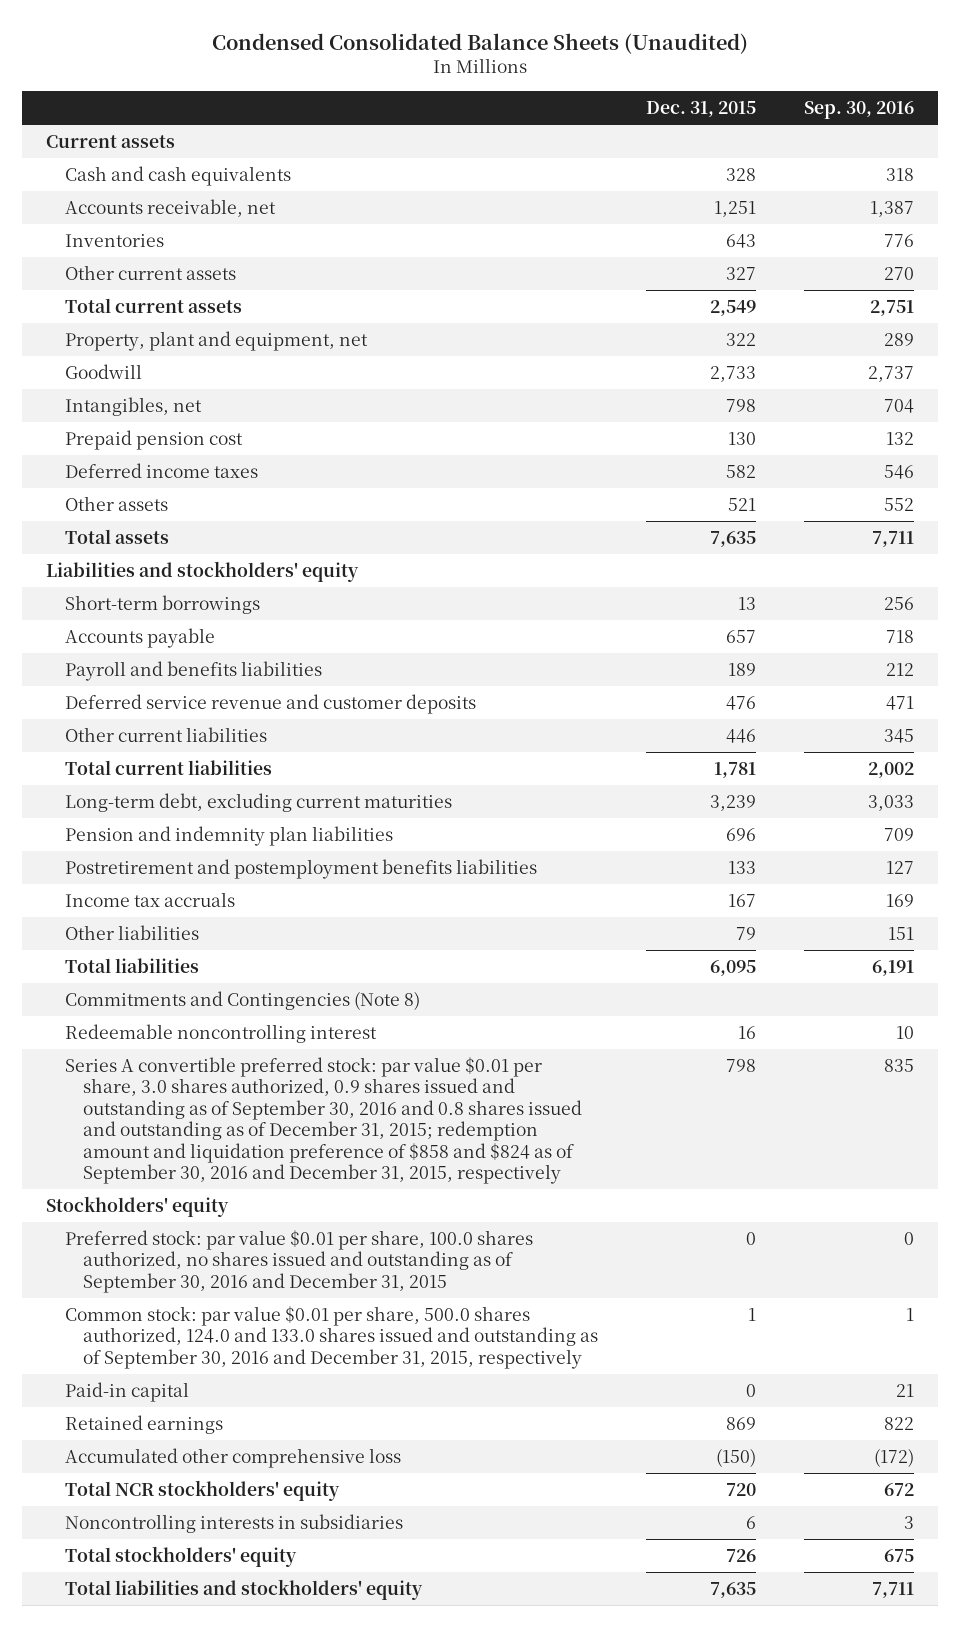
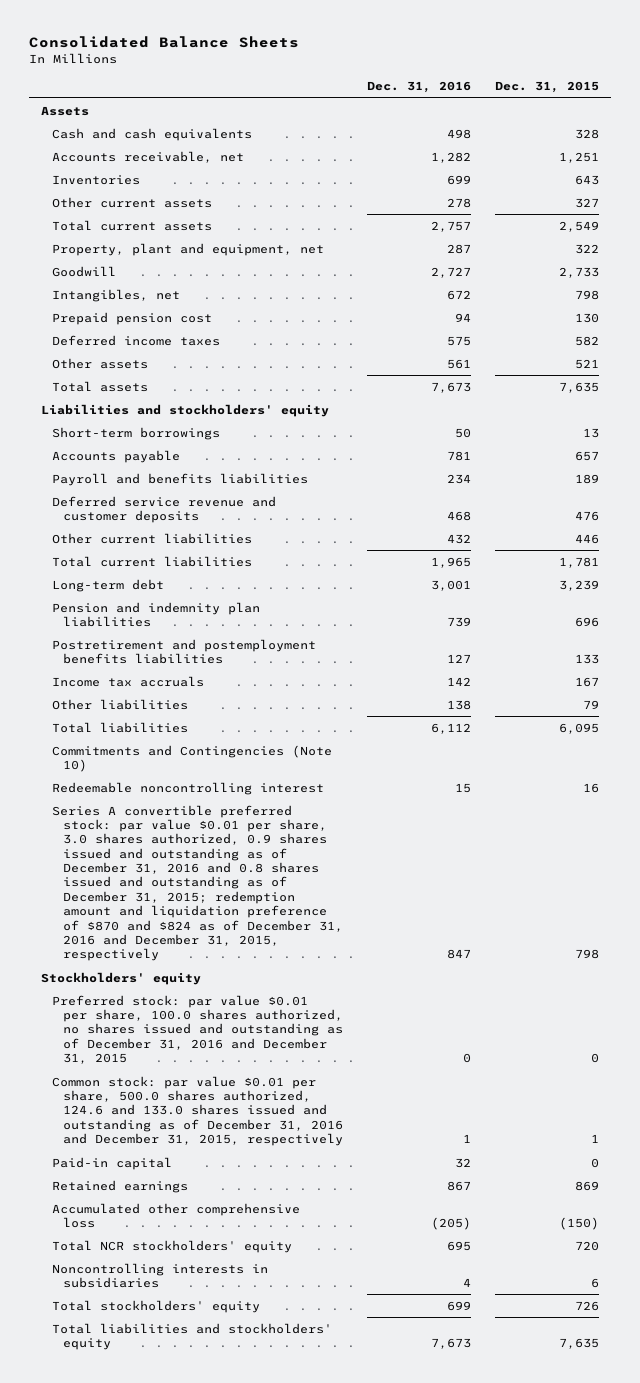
- Condensed Consolidated Balance Sheets (Unaudited)
+ Consolidated Balance Sheets
- | Dec. 31, 2015 | Sep. 30, 2016
+ | Dec. 31, 2016 | Dec. 31, 2015
- Current assets
+ Assets
- Long-term debt, excluding current maturities | 3,239 | 3,033
+ Long-term debt | 3,001 | 3,239
- Commitments and Contingencies (Note 8)
+ Commitments and Contingencies (Note 10)
- Series A convertible preferred stock: par value $0.01 per share, 3.0 shares authorized, 0.9 shares issued and outstanding as of September 30, 2016 and 0.8 shares issued and outstanding as of December 31, 2015; redemption amount and liquidation preference of $858 and $824 as of September 30, 2016 and December 31, 2015, respectively | 798 | 835
+ Series A convertible preferred stock: par value $0.01 per share, 3.0 shares authorized, 0.9 shares issued and outstanding as of December 31, 2016 and 0.8 shares issued and outstanding as of December 31, 2015; redemption amount and liquidation preference of $870 and $824 as of December 31, 2016 and December 31, 2015, respectively | 847 | 798
- Preferred stock: par value $0.01 per share, 100.0 shares authorized, no shares issued and outstanding as of September 30, 2016 and December 31, 2015 | 0 | 0
- Common stock: par value $0.01 per share, 500.0 shares authorized, 124.0 and 133.0 shares issued and outstanding as of September 30, 2016 and December 31, 2015, respectively | 1 | 1
+ Preferred stock: par value $0.01 per share, 100.0 shares authorized, no shares issued and outstanding as of December 31, 2016 and December 31, 2015 | 0 | 0
+ Common stock: par value $0.01 per share, 500.0 shares authorized, 124.6 and 133.0 shares issued and outstanding as of December 31, 2016 and December 31, 2015, respectively | 1 | 1

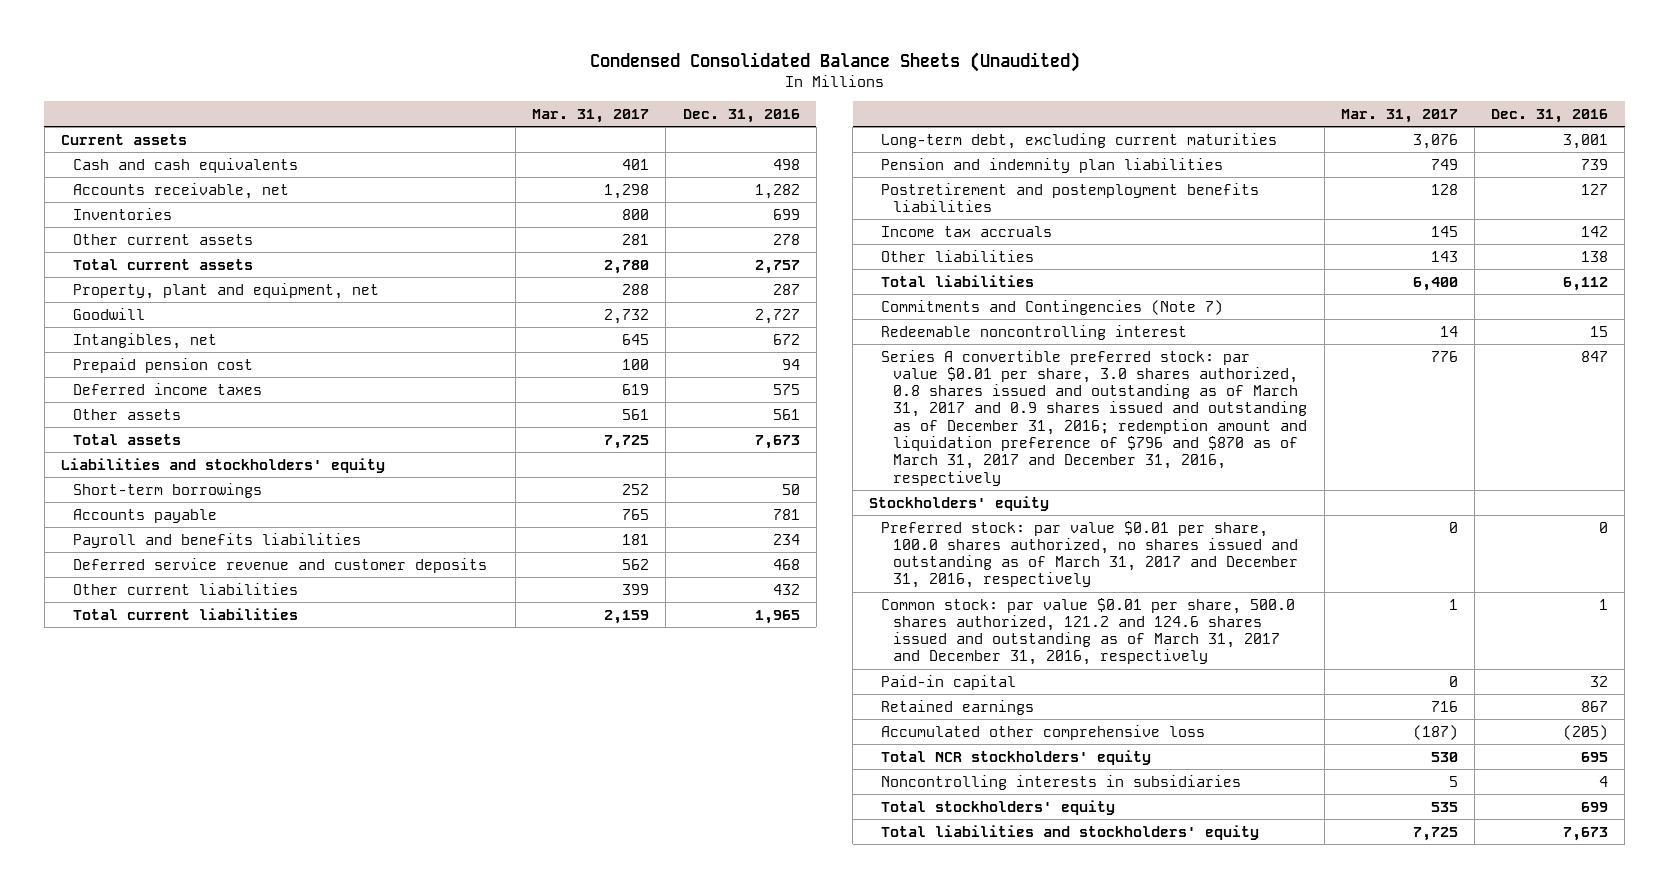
- Consolidated Balance Sheets
+ Condensed Consolidated Balance Sheets (Unaudited)
- | Dec. 31, 2016 | Dec. 31, 2015
+ | Mar. 31, 2017 | Dec. 31, 2016
- Assets
+ Current assets
- Long-term debt | 3,001 | 3,239
+ Long-term debt, excluding current maturities | 3,076 | 3,001
- Commitments and Contingencies (Note 10)
+ Commitments and Contingencies (Note 7)
- Series A convertible preferred stock: par value $0.01 per share, 3.0 shares authorized, 0.9 shares issued and outstanding as of December 31, 2016 and 0.8 shares issued and outstanding as of December 31, 2015; redemption amount and liquidation preference of $870 and $824 as of December 31, 2016 and December 31, 2015, respectively | 847 | 798
+ Series A convertible preferred stock: par value $0.01 per share, 3.0 shares authorized, 0.8 shares issued and outstanding as of March 31, 2017 and 0.9 shares issued and outstanding as of December 31, 2016; redemption amount and liquidation preference of $796 and $870 as of March 31, 2017 and December 31, 2016, respectively | 776 | 847
- Preferred stock: par value $0.01 per share, 100.0 shares authorized, no shares issued and outstanding as of December 31, 2016 and December 31, 2015 | 0 | 0
- Common stock: par value $0.01 per share, 500.0 shares authorized, 124.6 and 133.0 shares issued and outstanding as of December 31, 2016 and December 31, 2015, respectively | 1 | 1
+ Preferred stock: par value $0.01 per share, 100.0 shares authorized, no shares issued and outstanding as of March 31, 2017 and December 31, 2016, respectively | 0 | 0
+ Common stock: par value $0.01 per share, 500.0 shares authorized, 121.2 and 124.6 shares issued and outstanding as of March 31, 2017 and December 31, 2016, respectively | 1 | 1

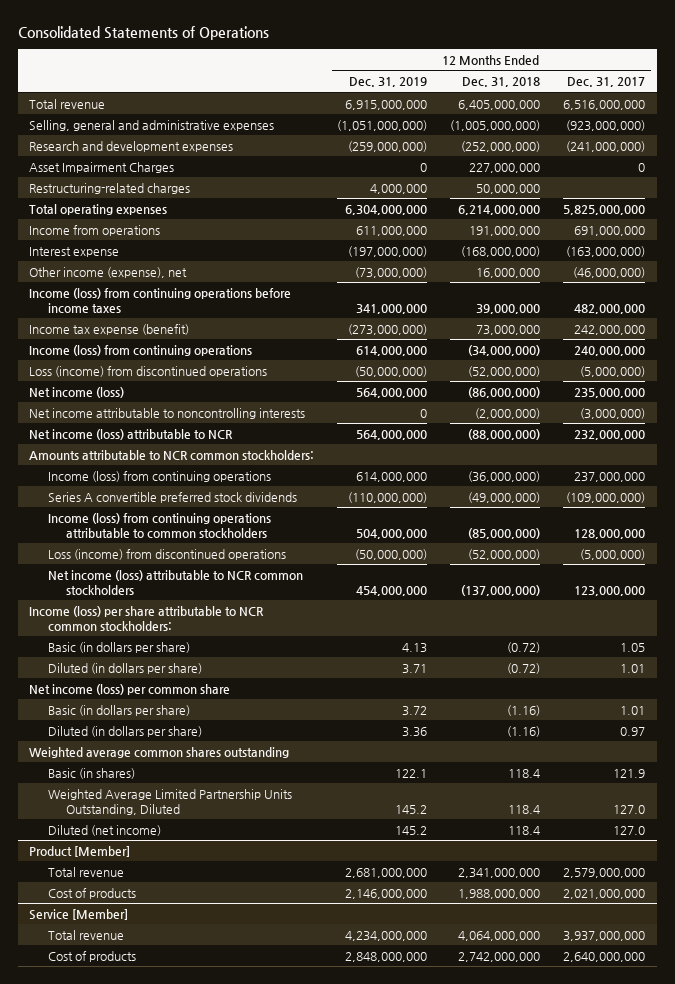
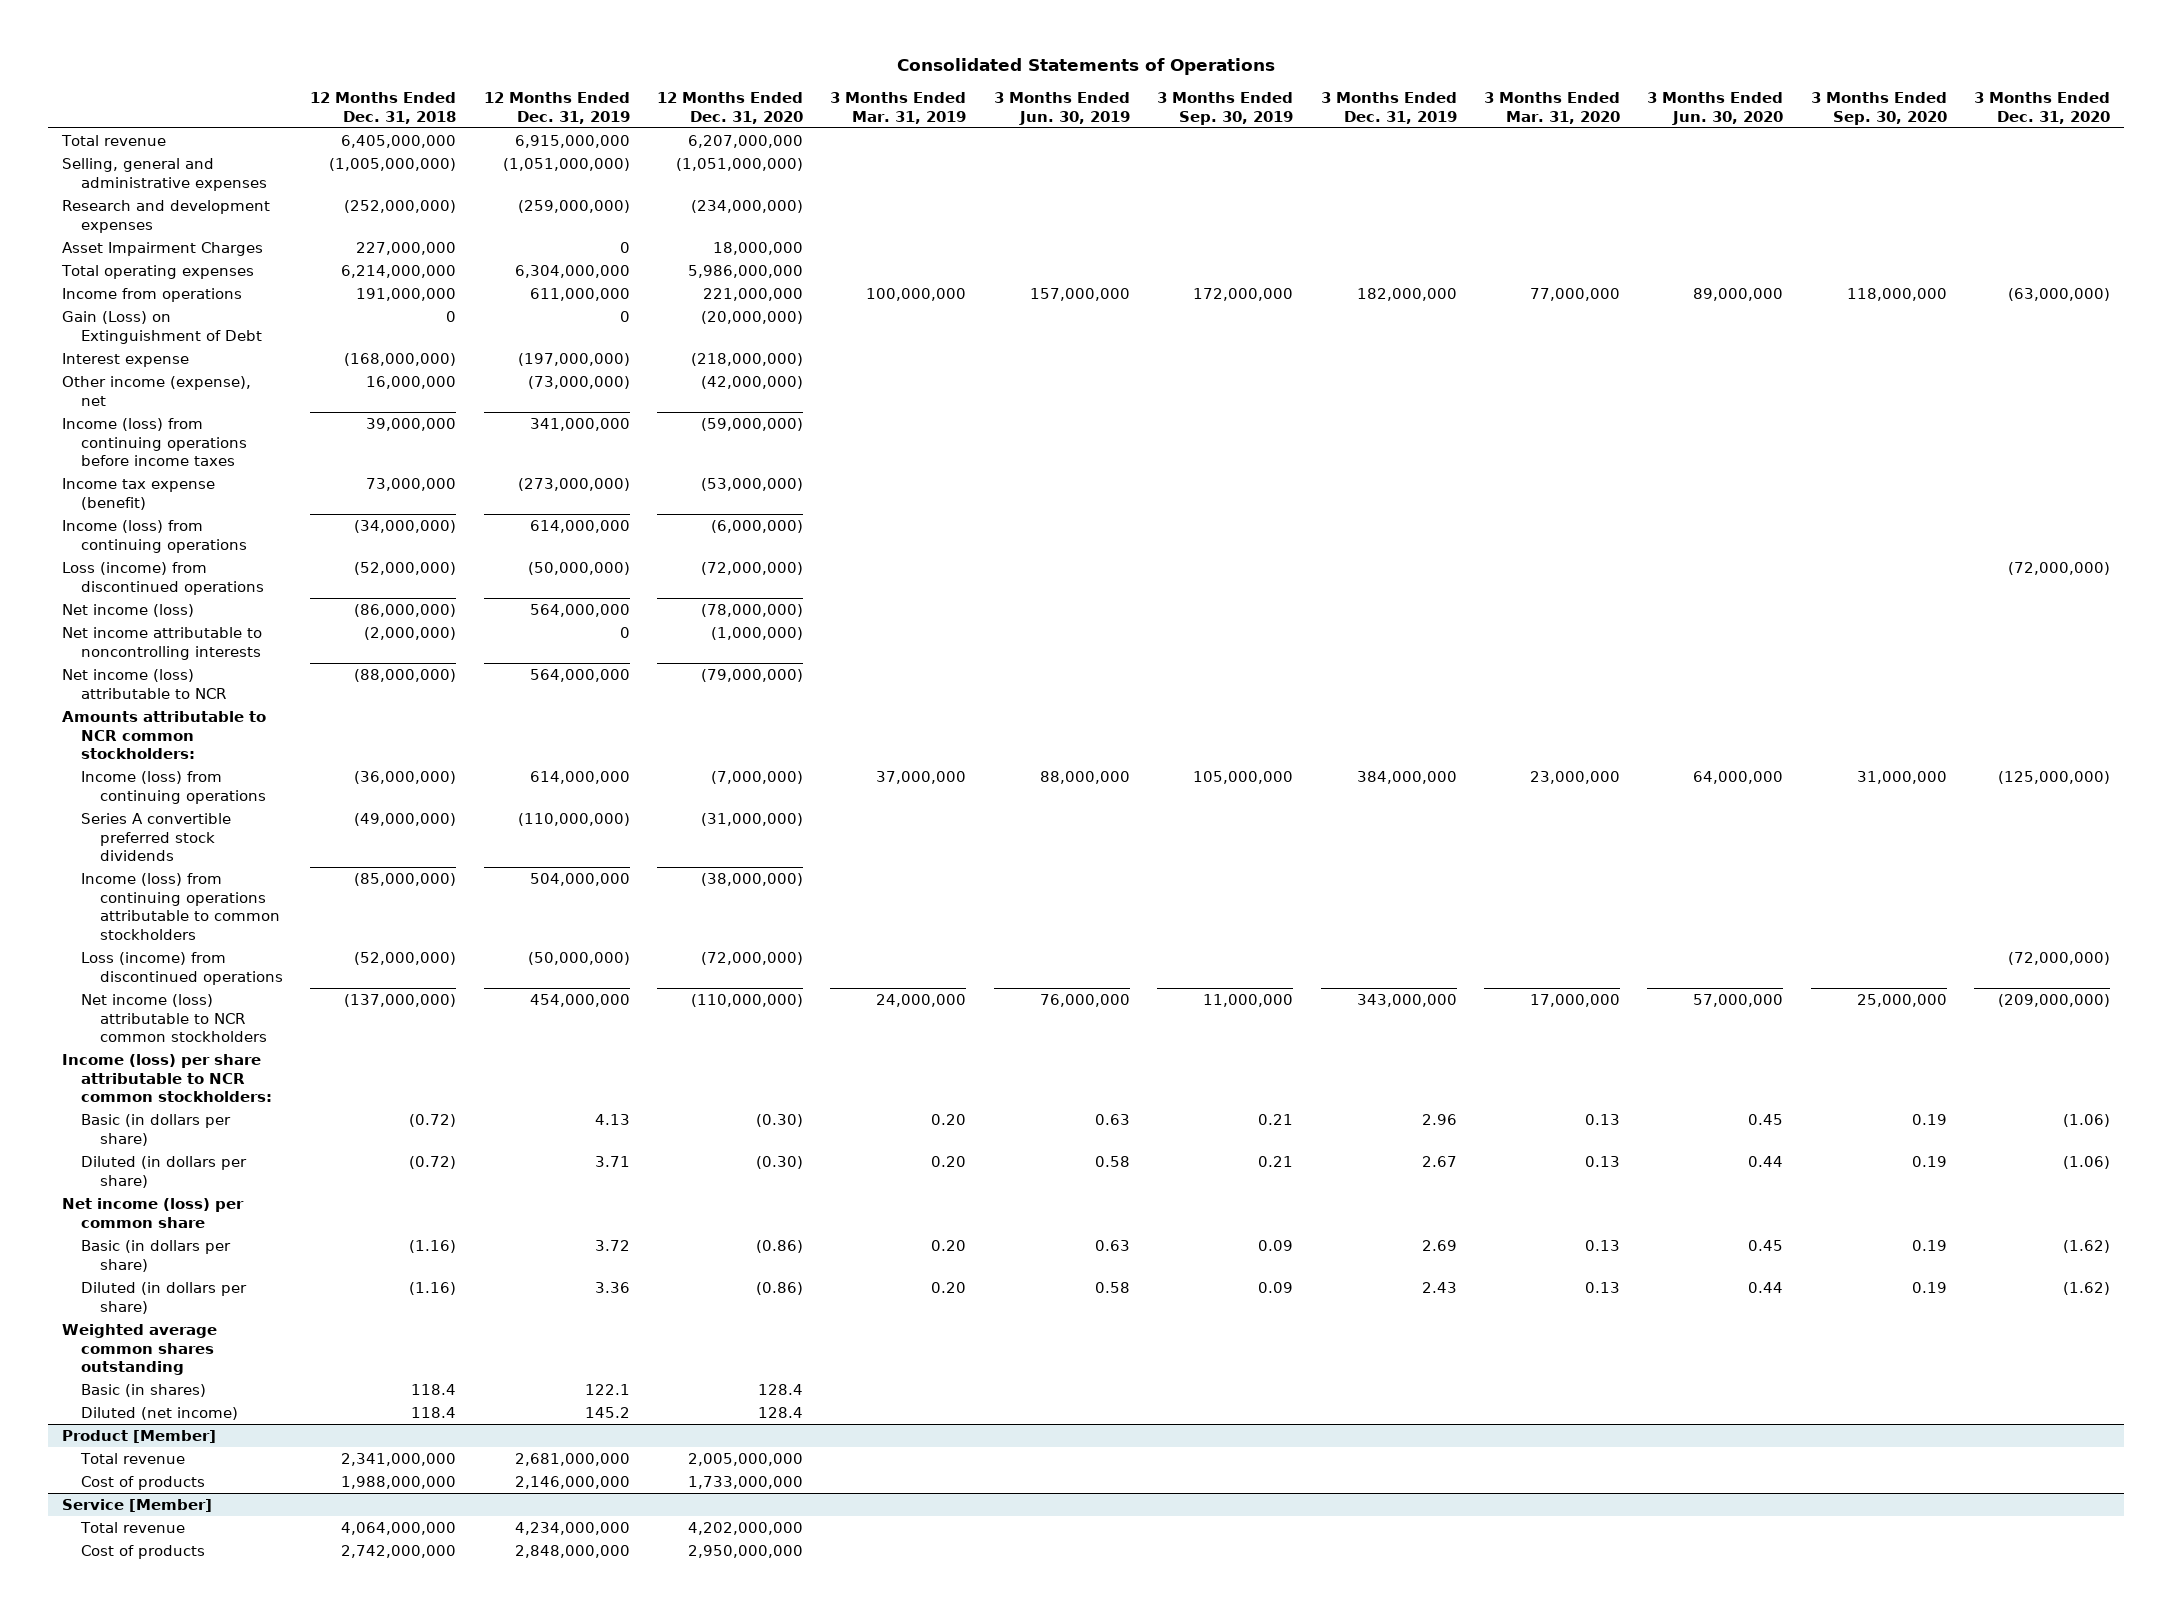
- | 12 Months Ended Dec. 31, 2019 | 12 Months Ended Dec. 31, 2018 | 12 Months Ended Dec. 31, 2017
+ | 12 Months Ended Dec. 31, 2018 | 12 Months Ended Dec. 31, 2019 | 12 Months Ended Dec. 31, 2020 | 3 Months Ended Mar. 31, 2019 | 3 Months Ended Jun. 30, 2019 | 3 Months Ended Sep. 30, 2019 | 3 Months Ended Dec. 31, 2019 | 3 Months Ended Mar. 31, 2020 | 3 Months Ended Jun. 30, 2020 | 3 Months Ended Sep. 30, 2020 | 3 Months Ended Dec. 31, 2020
- Restructuring-related charges | 4,000,000 | 50,000,000 |
+ Gain (Loss) on Extinguishment of Debt | 0 | 0 | (20,000,000) | | | | | | | |
- Weighted Average Limited Partnership Units Outstanding, Diluted | 145.2 | 118.4 | 127.0

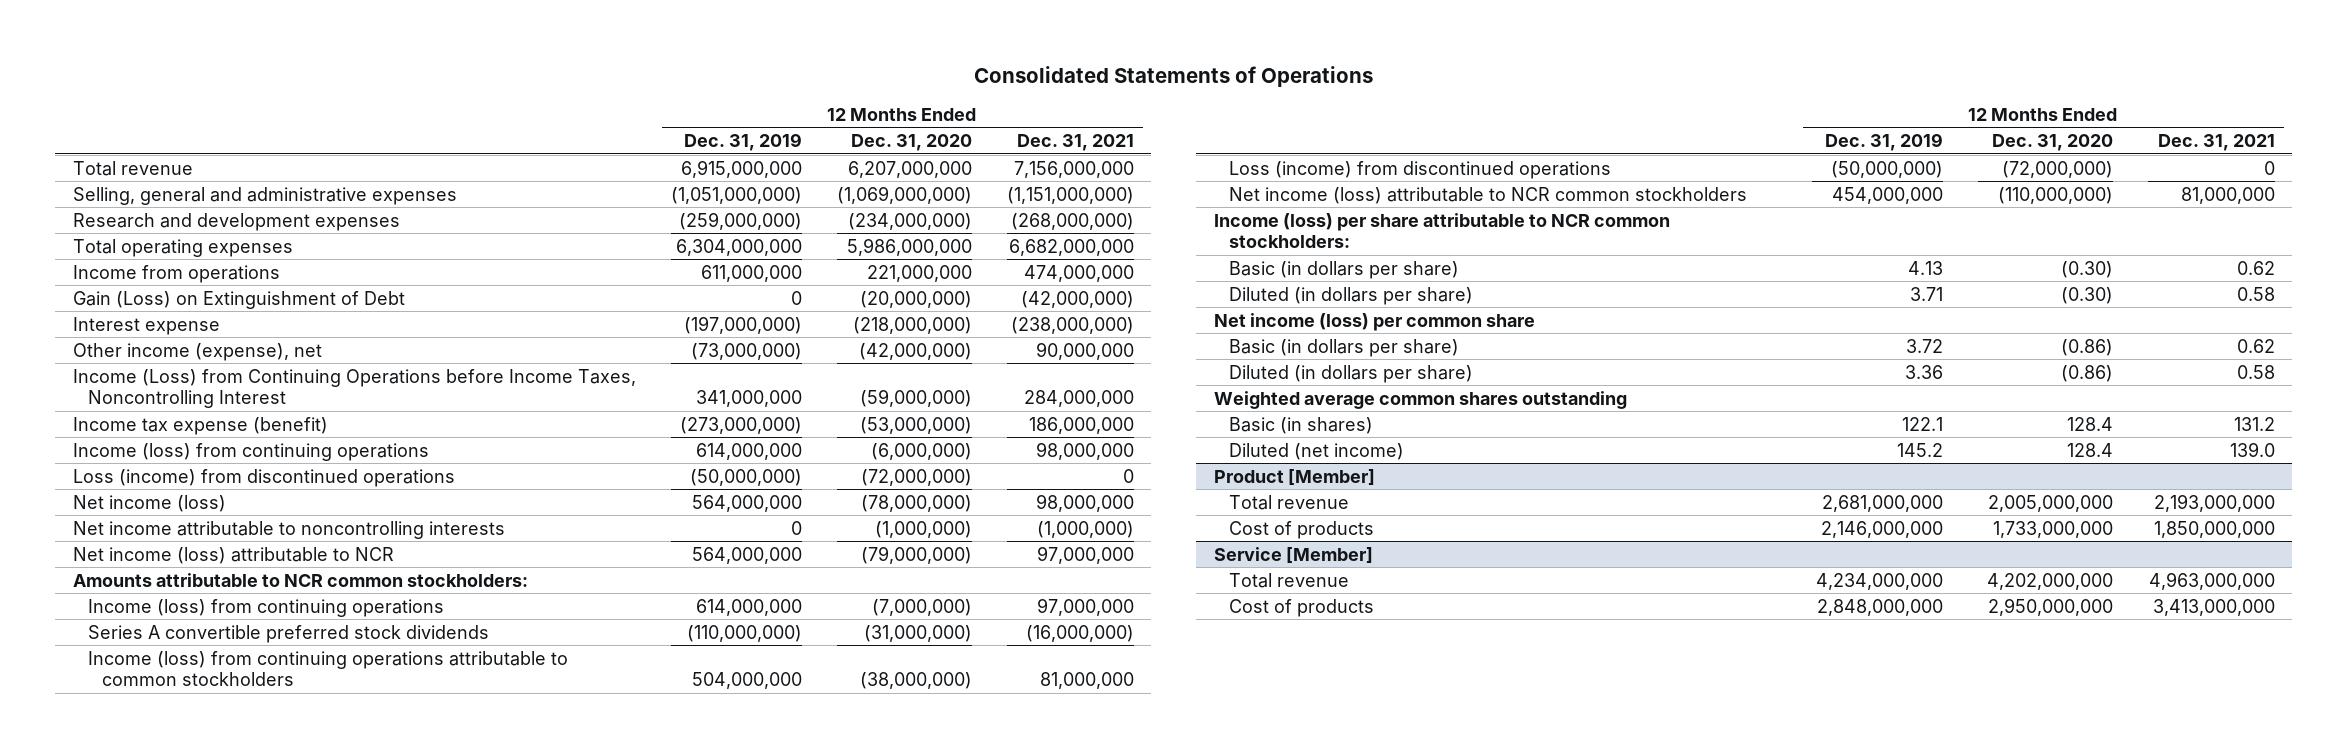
- | 12 Months Ended Dec. 31, 2018 | 12 Months Ended Dec. 31, 2019 | 12 Months Ended Dec. 31, 2020 | 3 Months Ended Mar. 31, 2019 | 3 Months Ended Jun. 30, 2019 | 3 Months Ended Sep. 30, 2019 | 3 Months Ended Dec. 31, 2019 | 3 Months Ended Mar. 31, 2020 | 3 Months Ended Jun. 30, 2020 | 3 Months Ended Sep. 30, 2020 | 3 Months Ended Dec. 31, 2020
+ | 12 Months Ended Dec. 31, 2019 | 12 Months Ended Dec. 31, 2020 | 12 Months Ended Dec. 31, 2021
- Selling, general and administrative expenses | (1,005,000,000) | (1,051,000,000) | (1,051,000,000) | | | | | | | |
+ Selling, general and administrative expenses | (1,051,000,000) | (1,069,000,000) | (1,151,000,000)
- Asset Impairment Charges | 227,000,000 | 0 | 18,000,000 | | | | | | | |
- Income (loss) from continuing operations before income taxes | 39,000,000 | 341,000,000 | (59,000,000) | | | | | | | |
+ Income (Loss) from Continuing Operations before Income Taxes, Noncontrolling Interest | 341,000,000 | (59,000,000) | 284,000,000

